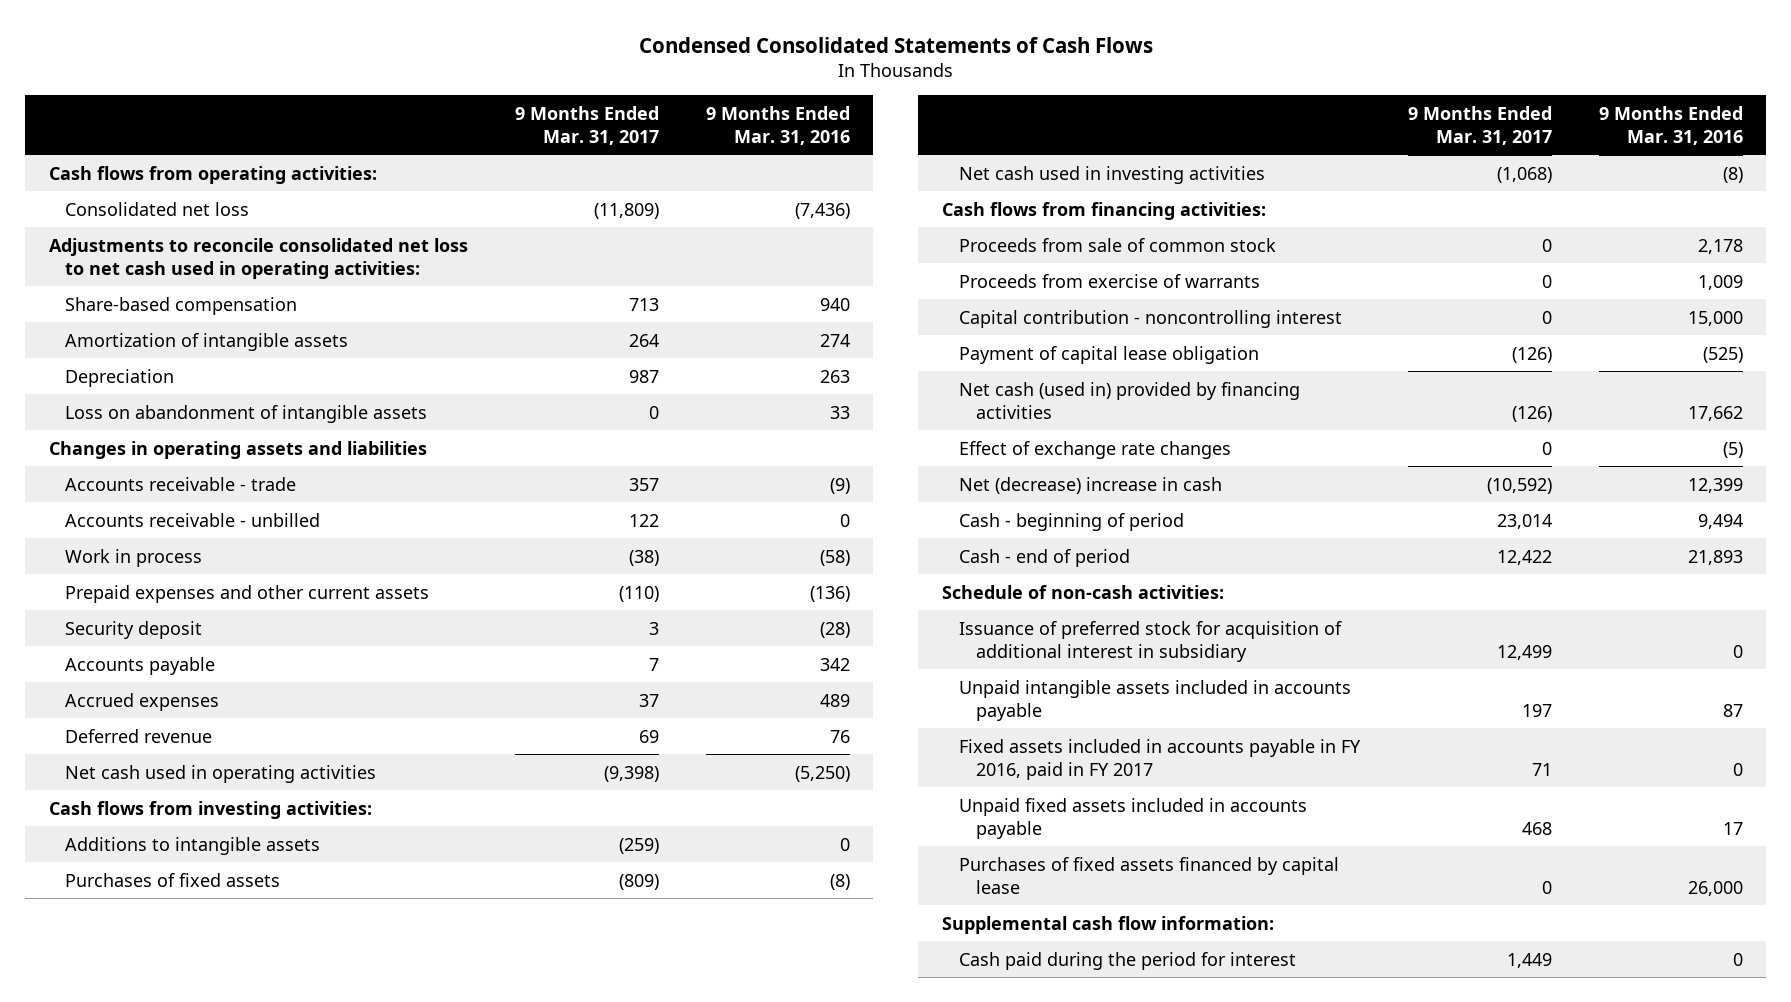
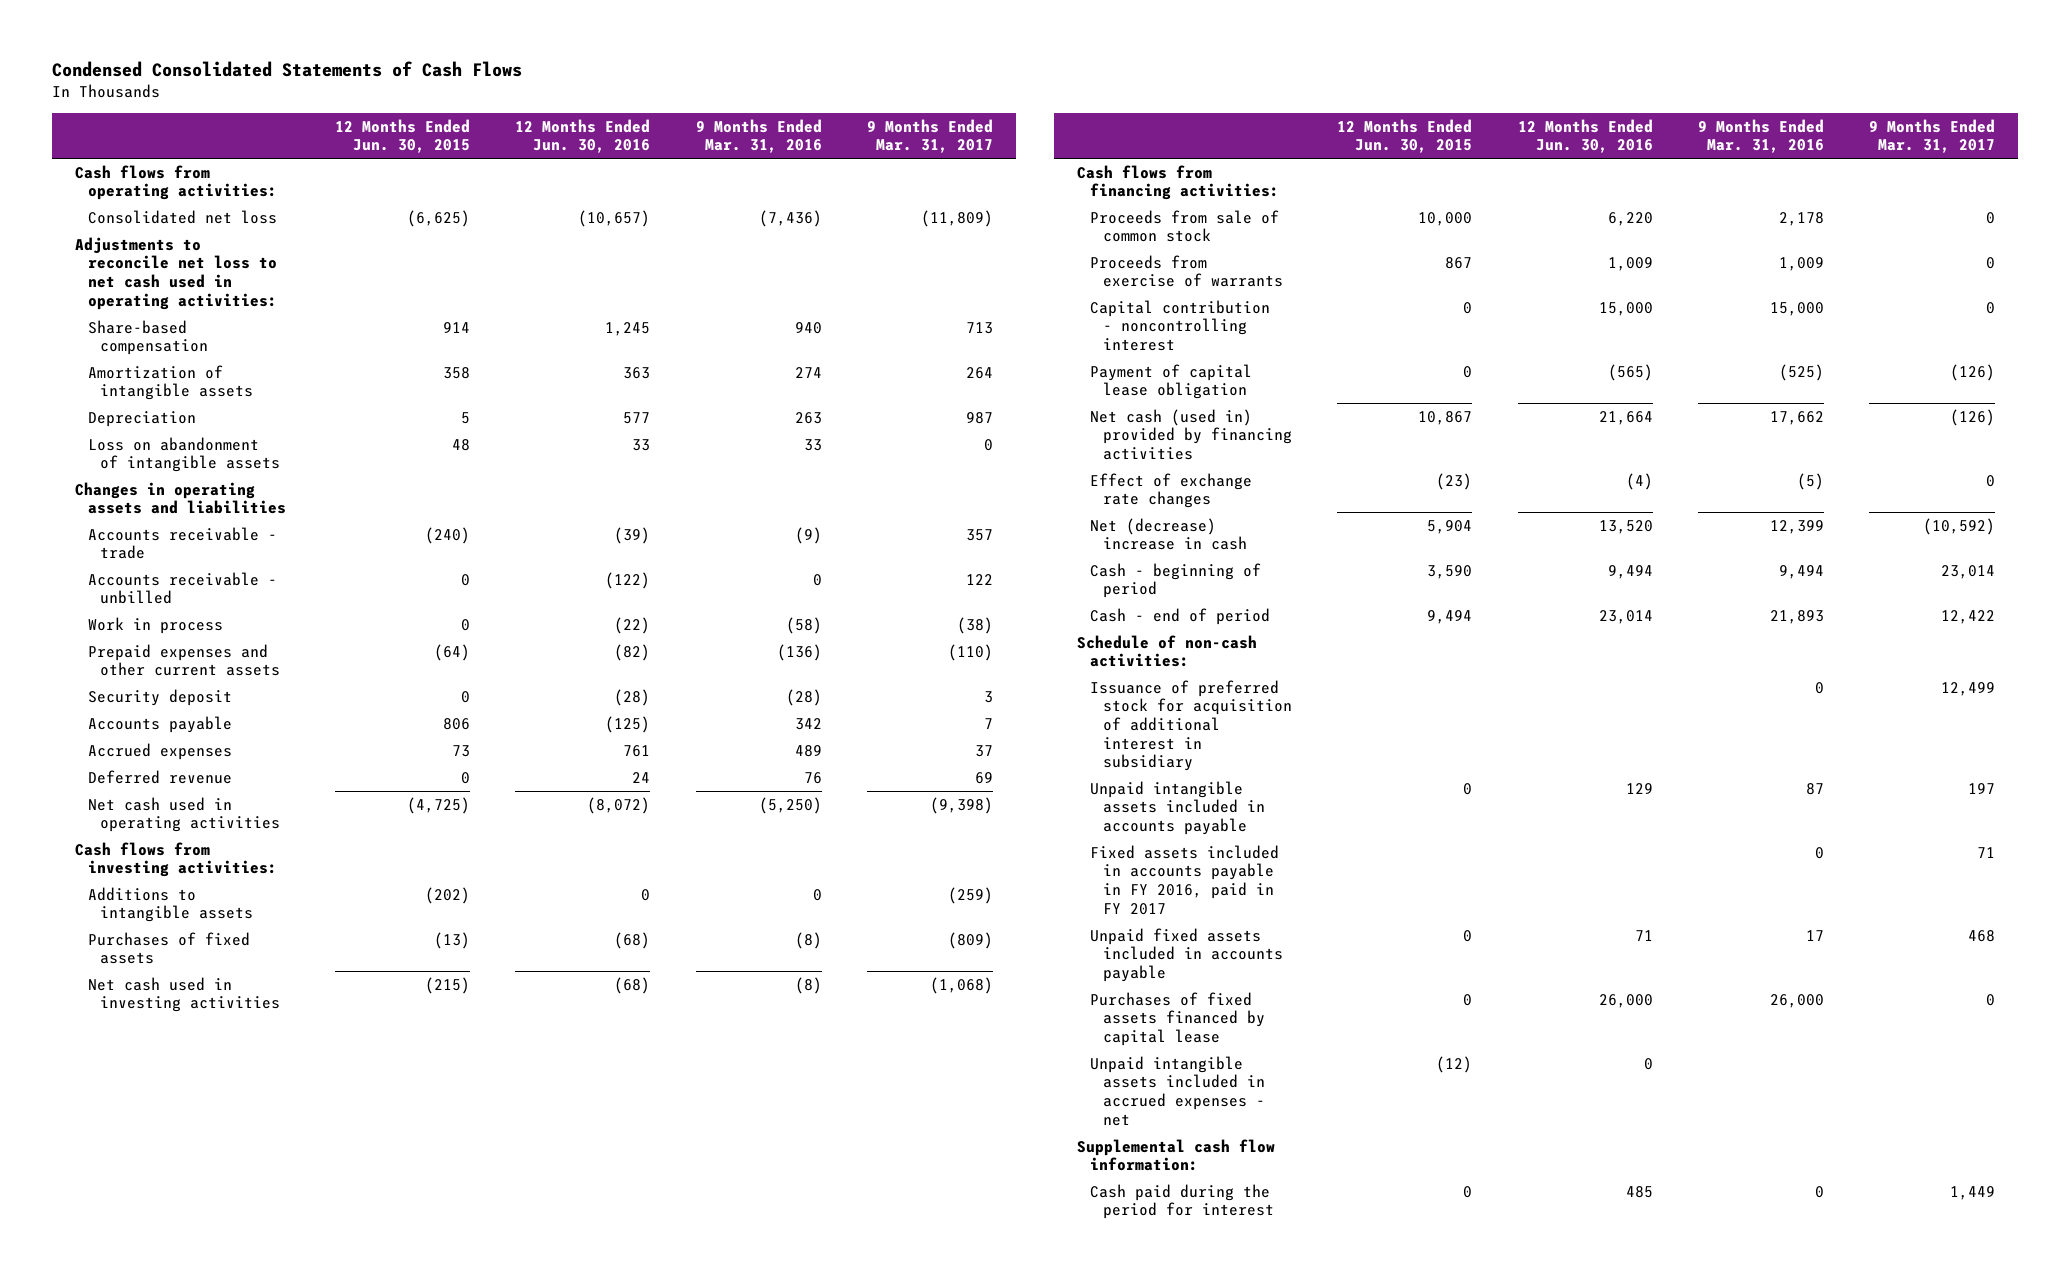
- | 9 Months Ended Mar. 31, 2017 | 9 Months Ended Mar. 31, 2016
+ | 12 Months Ended Jun. 30, 2015 | 12 Months Ended Jun. 30, 2016 | 9 Months Ended Mar. 31, 2016 | 9 Months Ended Mar. 31, 2017
- Adjustments to reconcile consolidated net loss to net cash used in operating activities:
+ Adjustments to reconcile net loss to net cash used in operating activities:
+ Unpaid intangible assets included in accrued expenses - net | (12) | 0 | |

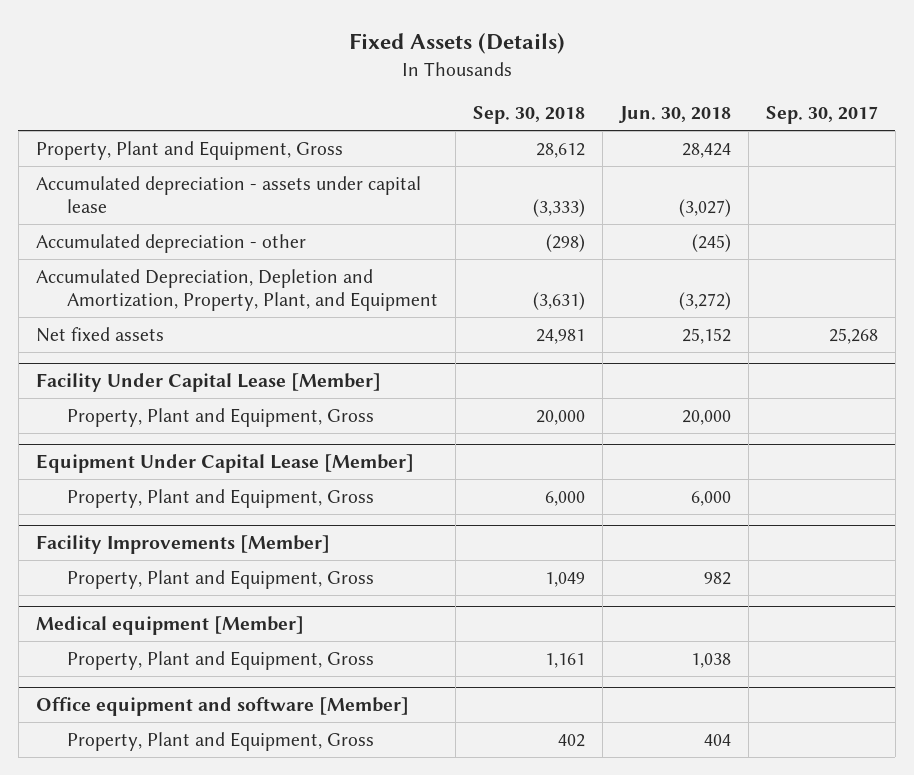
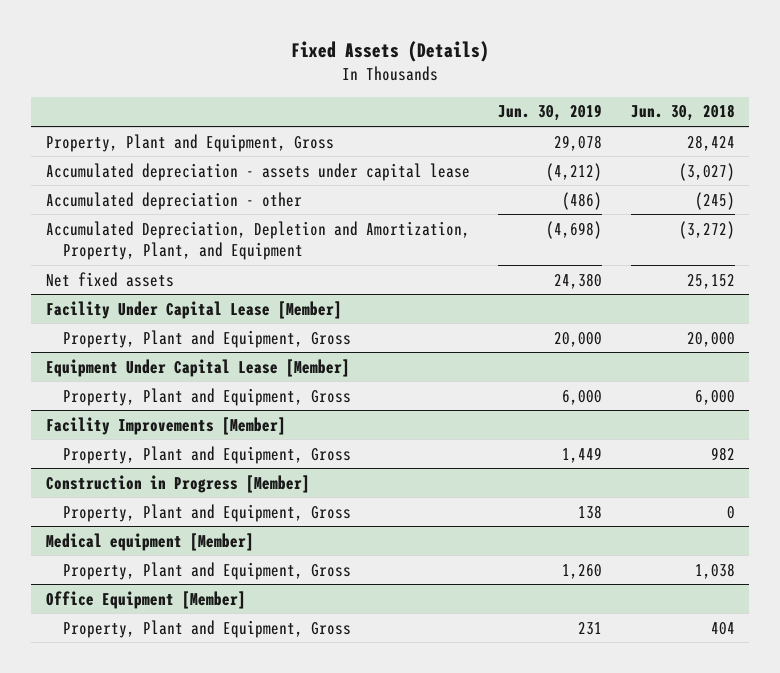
- | Sep. 30, 2018 | Jun. 30, 2018 | Sep. 30, 2017
+ | Jun. 30, 2019 | Jun. 30, 2018
+ Construction in Progress [Member]
+ Property, Plant and Equipment, Gross | 138 | 0
- Office equipment and software [Member]
+ Office Equipment [Member]

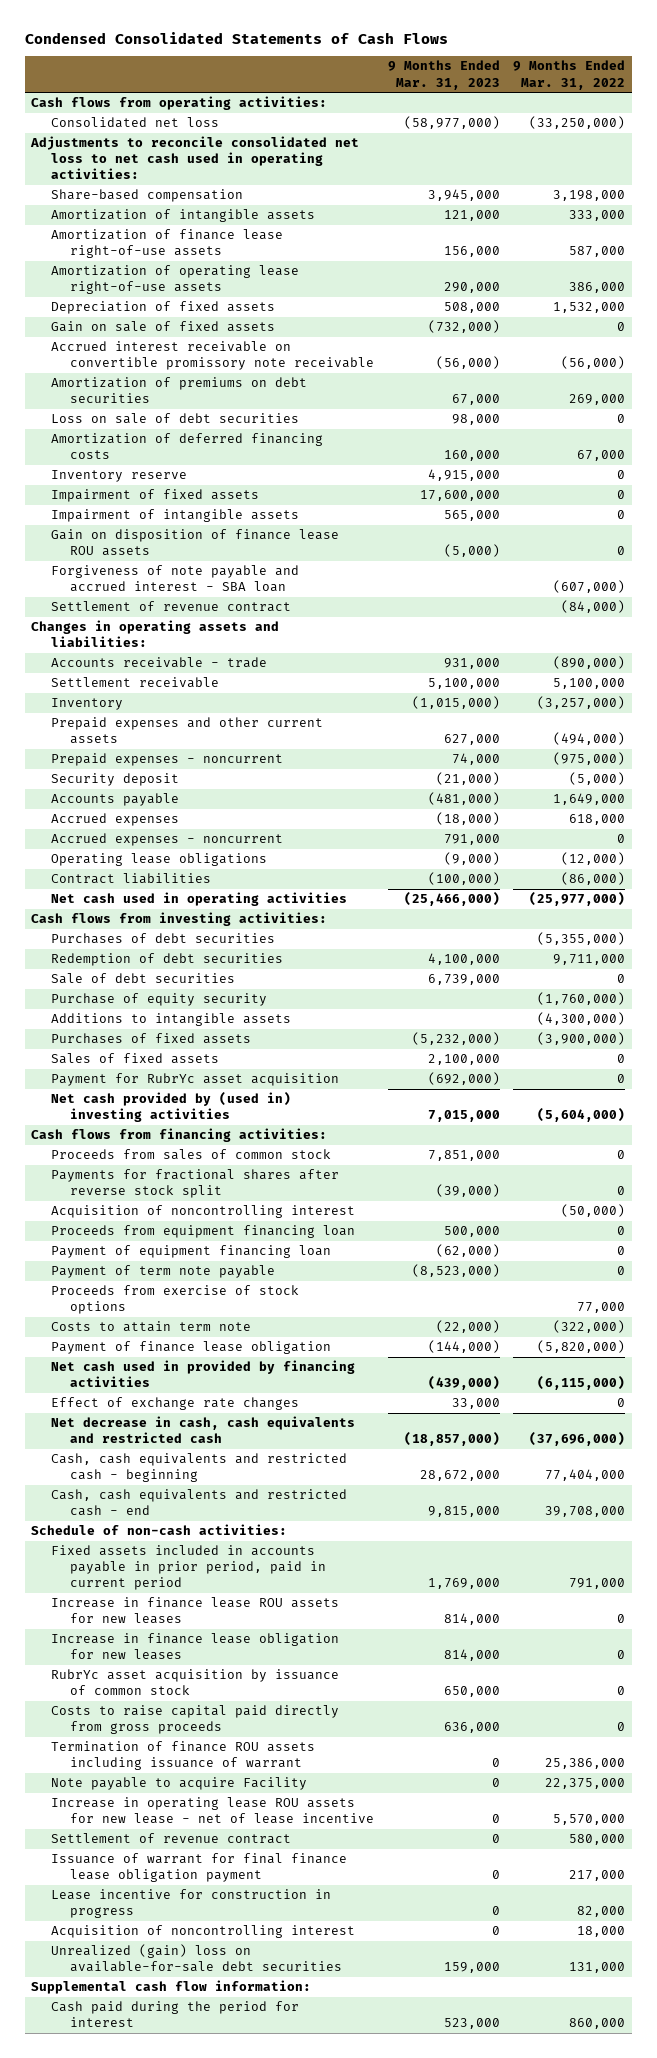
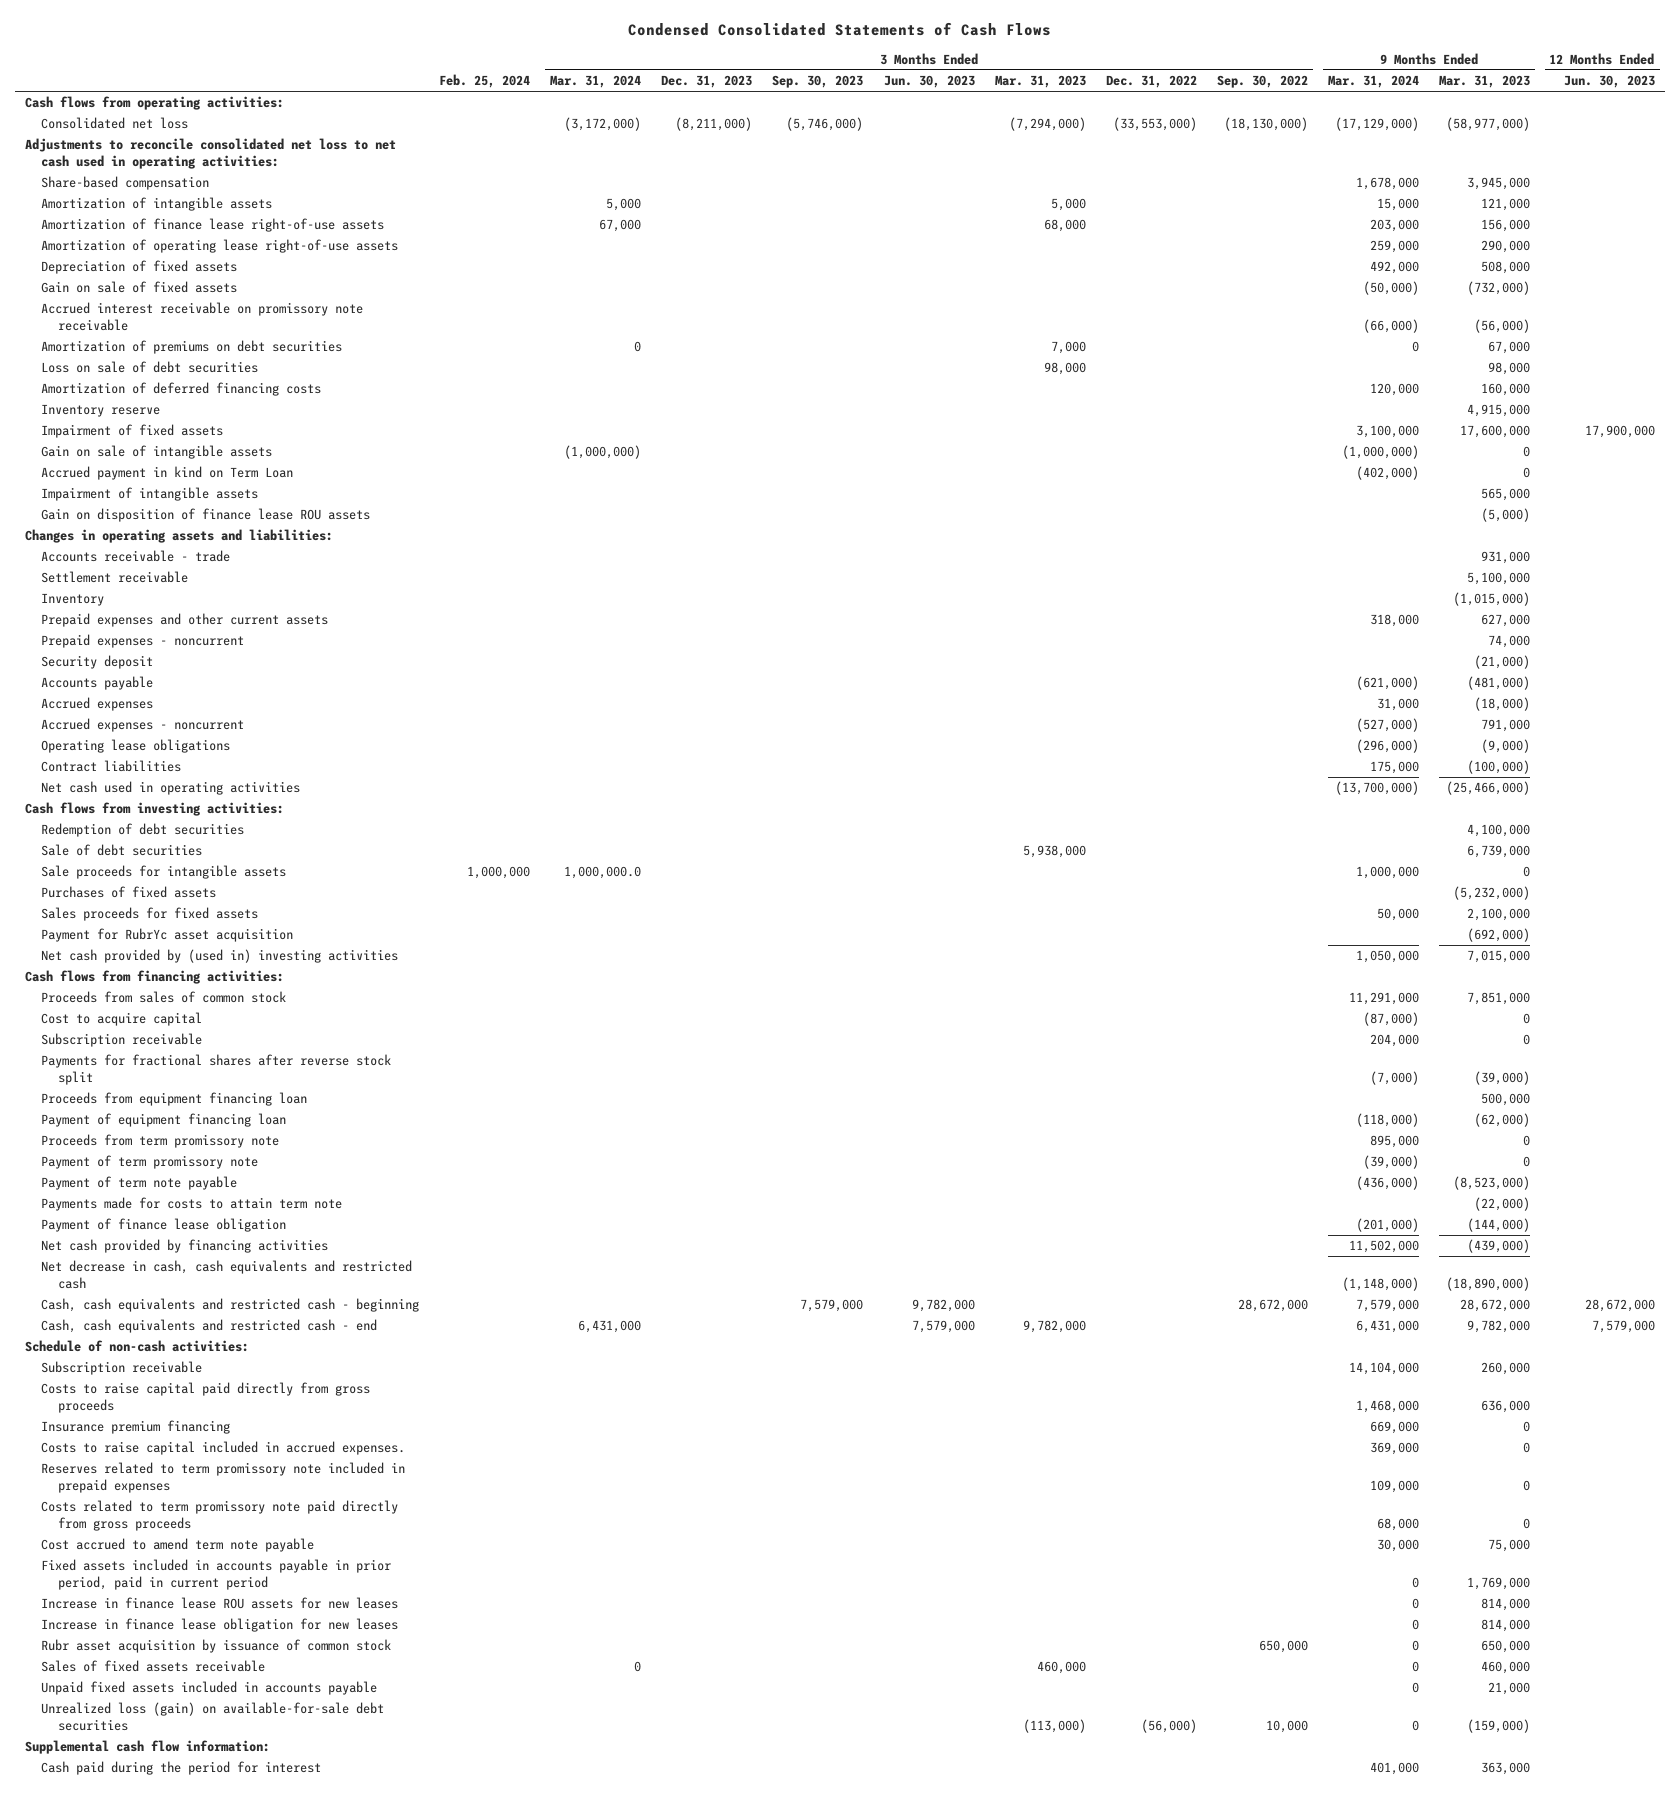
- | 9 Months Ended Mar. 31, 2023 | 9 Months Ended Mar. 31, 2022
+ | Feb. 25, 2024 | 3 Months Ended Mar. 31, 2024 | 3 Months Ended Dec. 31, 2023 | 3 Months Ended Sep. 30, 2023 | 3 Months Ended Jun. 30, 2023 | 3 Months Ended Mar. 31, 2023 | 3 Months Ended Dec. 31, 2022 | 3 Months Ended Sep. 30, 2022 | 9 Months Ended Mar. 31, 2024 | 9 Months Ended Mar. 31, 2023 | 12 Months Ended Jun. 30, 2023
- Accrued interest receivable on convertible promissory note receivable | (56,000) | (56,000)
+ Accrued interest receivable on promissory note receivable | | | | | | | | | (66,000) | (56,000) |
+ Gain on sale of intangible assets | | (1,000,000) | | | | | | | (1,000,000) | 0 |
+ Accrued payment in kind on Term Loan | | | | | | | | | (402,000) | 0 |
- Forgiveness of note payable and accrued interest - SBA loan | | (607,000)
- Settlement of revenue contract | | (84,000)
- Purchases of debt securities | | (5,355,000)
- Purchase of equity security | | (1,760,000)
- Additions to intangible assets | | (4,300,000)
+ Sale proceeds for intangible assets | 1,000,000 | 1,000,000.0 | | | | | | | 1,000,000 | 0 |
- Sales of fixed assets | 2,100,000 | 0
+ Sales proceeds for fixed assets | | | | | | | | | 50,000 | 2,100,000 |
+ Cost to acquire capital | | | | | | | | | (87,000) | 0 |
+ Subscription receivable | | | | | | | | | 204,000 | 0 |
- Acquisition of noncontrolling interest | | (50,000)
+ Proceeds from term promissory note | | | | | | | | | 895,000 | 0 |
+ Payment of term promissory note | | | | | | | | | (39,000) | 0 |
- Proceeds from exercise of stock options | | 77,000
- Costs to attain term note | (22,000) | (322,000)
+ Payments made for costs to attain term note | | | | | | | | | | (22,000) |
- Net cash used in provided by financing activities | (439,000) | (6,115,000)
- Effect of exchange rate changes | 33,000 | 0
- Net decrease in cash, cash equivalents and restricted cash | (18,857,000) | (37,696,000)
+ Net cash provided by financing activities | | | | | | | | | 11,502,000 | (439,000) |
+ Net decrease in cash, cash equivalents and restricted cash | | | | | | | | | (1,148,000) | (18,890,000) |
- Cash, cash equivalents and restricted cash - end | 9,815,000 | 39,708,000
+ Cash, cash equivalents and restricted cash - end | | 6,431,000 | | | 7,579,000 | 9,782,000 | | | 6,431,000 | 9,782,000 | 7,579,000
+ Subscription receivable | | | | | | | | | 14,104,000 | 260,000 |
moved up: Costs to raise capital paid directly from gross proceeds | | | | | | | | | 1,468,000 | 636,000 |
+ Insurance premium financing | | | | | | | | | 669,000 | 0 |
+ Costs to raise capital included in accrued expenses. | | | | | | | | | 369,000 | 0 |
+ Reserves related to term promissory note included in prepaid expenses | | | | | | | | | 109,000 | 0 |
+ Costs related to term promissory note paid directly from gross proceeds | | | | | | | | | 68,000 | 0 |
+ Cost accrued to amend term note payable | | | | | | | | | 30,000 | 75,000 |
- RubrYc asset acquisition by issuance of common stock | 650,000 | 0
- Termination of finance ROU assets including issuance of warrant | 0 | 25,386,000
- Note payable to acquire Facility | 0 | 22,375,000
- Increase in operating lease ROU assets for new lease - net of lease incentive | 0 | 5,570,000
- Settlement of revenue contract | 0 | 580,000
- Issuance of warrant for final finance lease obligation payment | 0 | 217,000
- Lease incentive for construction in progress | 0 | 82,000
- Acquisition of noncontrolling interest | 0 | 18,000
- Unrealized (gain) loss on available-for-sale debt securities | 159,000 | 131,000
+ Rubr asset acquisition by issuance of common stock | | | | | | | | 650,000 | 0 | 650,000 |
+ Sales of fixed assets receivable | | 0 | | | | 460,000 | | | 0 | 460,000 |
+ Unpaid fixed assets included in accounts payable | | | | | | | | | 0 | 21,000 |
+ Unrealized loss (gain) on available-for-sale debt securities | | | | | | (113,000) | (56,000) | 10,000 | 0 | (159,000) |
- Cash paid during the period for interest | 523,000 | 860,000
+ Cash paid during the period for interest | | | | | | | | | 401,000 | 363,000 |

